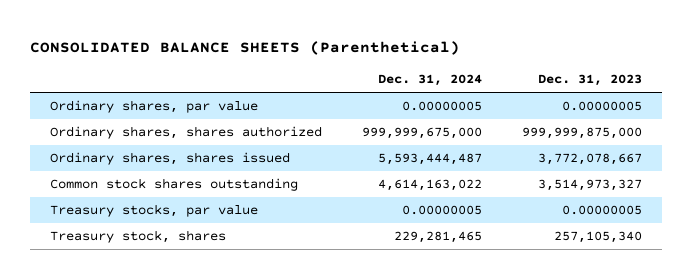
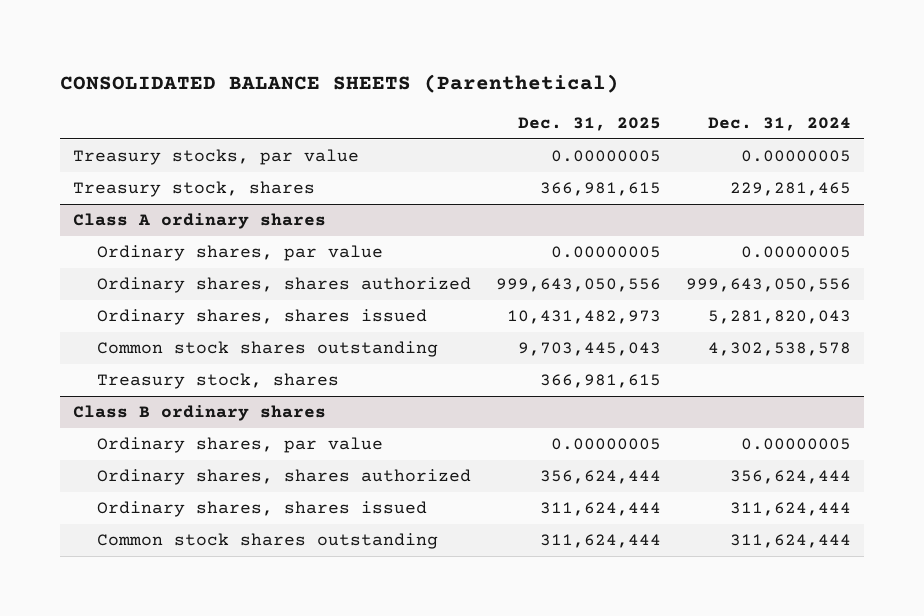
- | Dec. 31, 2024 | Dec. 31, 2023
+ | Dec. 31, 2025 | Dec. 31, 2024
- Ordinary shares, par value | 0.00000005 | 0.00000005
- Ordinary shares, shares authorized | 999,999,675,000 | 999,999,875,000
- Ordinary shares, shares issued | 5,593,444,487 | 3,772,078,667
- Common stock shares outstanding | 4,614,163,022 | 3,514,973,327
+ Class A ordinary shares
+ Ordinary shares, par value | 0.00000005 | 0.00000005
+ Ordinary shares, shares authorized | 999,643,050,556 | 999,643,050,556
+ Ordinary shares, shares issued | 10,431,482,973 | 5,281,820,043
+ Common stock shares outstanding | 9,703,445,043 | 4,302,538,578
+ Treasury stock, shares | 366,981,615 |
+ Class B ordinary shares
+ Ordinary shares, par value | 0.00000005 | 0.00000005
+ Ordinary shares, shares authorized | 356,624,444 | 356,624,444
+ Ordinary shares, shares issued | 311,624,444 | 311,624,444
+ Common stock shares outstanding | 311,624,444 | 311,624,444

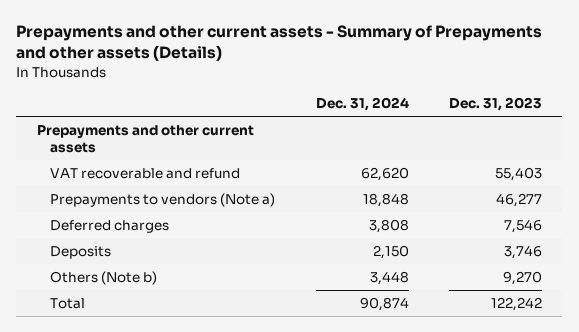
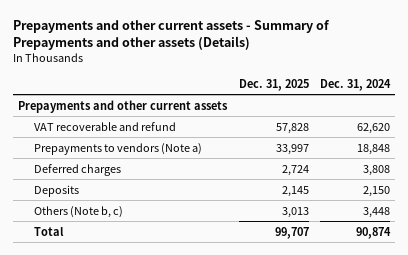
- | Dec. 31, 2024 | Dec. 31, 2023
+ | Dec. 31, 2025 | Dec. 31, 2024
- Others (Note b) | 3,448 | 9,270
+ Others (Note b, c) | 3,013 | 3,448

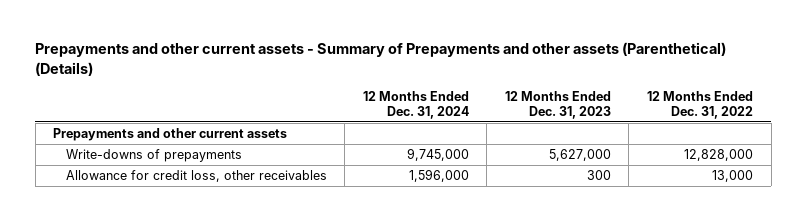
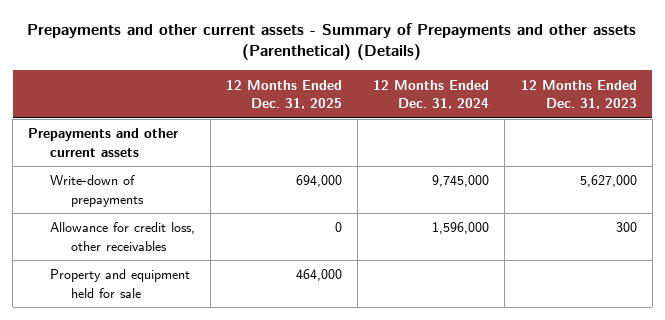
- | 12 Months Ended Dec. 31, 2024 | 12 Months Ended Dec. 31, 2023 | 12 Months Ended Dec. 31, 2022
+ | 12 Months Ended Dec. 31, 2025 | 12 Months Ended Dec. 31, 2024 | 12 Months Ended Dec. 31, 2023
- Write-downs of prepayments | 9,745,000 | 5,627,000 | 12,828,000
+ Write-down of prepayments | 694,000 | 9,745,000 | 5,627,000
+ Property and equipment held for sale | 464,000 | |

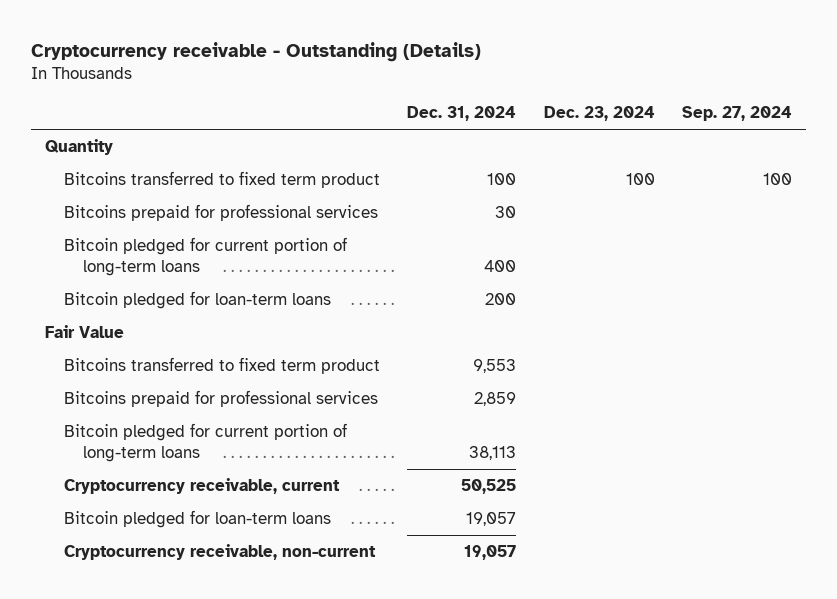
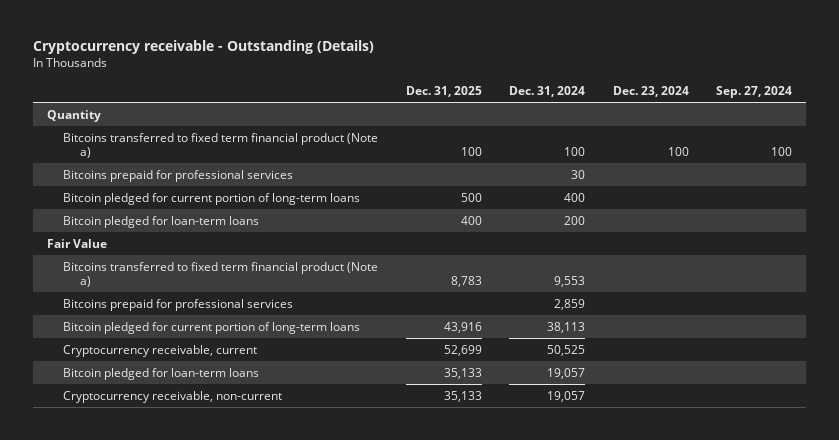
- | Dec. 31, 2024 | Dec. 23, 2024 | Sep. 27, 2024
+ | Dec. 31, 2025 | Dec. 31, 2024 | Dec. 23, 2024 | Sep. 27, 2024
- Bitcoins transferred to fixed term product | 100 | 100 | 100
+ Bitcoins transferred to fixed term financial product (Note a) | 100 | 100 | 100 | 100
- Bitcoins transferred to fixed term product | 9,553 | |
+ Bitcoins transferred to fixed term financial product (Note a) | 8,783 | 9,553 | |

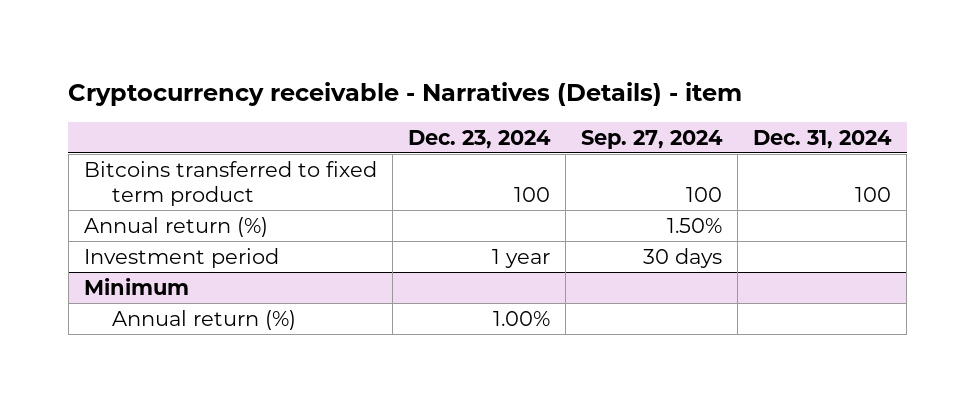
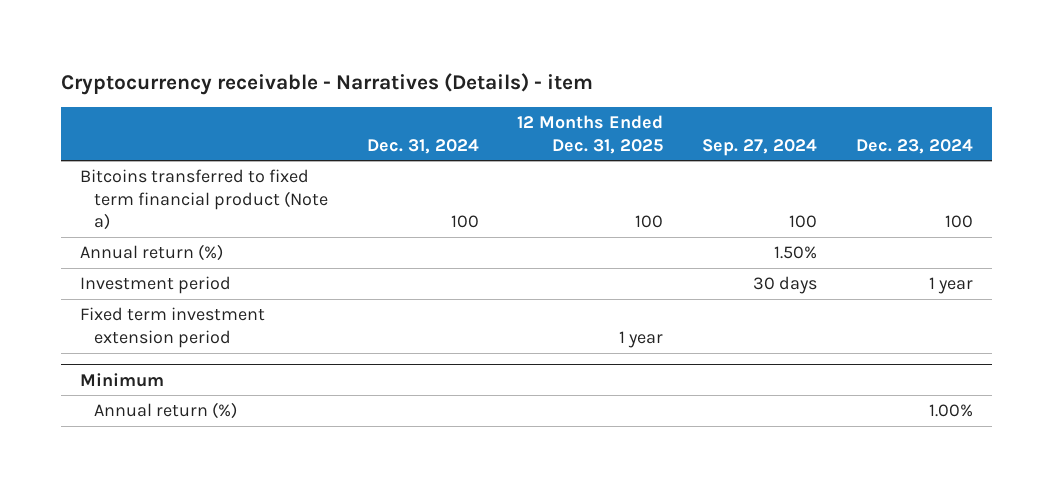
- | Dec. 23, 2024 | Sep. 27, 2024 | Dec. 31, 2024
+ | Dec. 31, 2024 | 12 Months Ended Dec. 31, 2025 | Sep. 27, 2024 | Dec. 23, 2024
- Bitcoins transferred to fixed term product | 100 | 100 | 100
+ Bitcoins transferred to fixed term financial product (Note a) | 100 | 100 | 100 | 100
+ Fixed term investment extension period | | 1 year | |

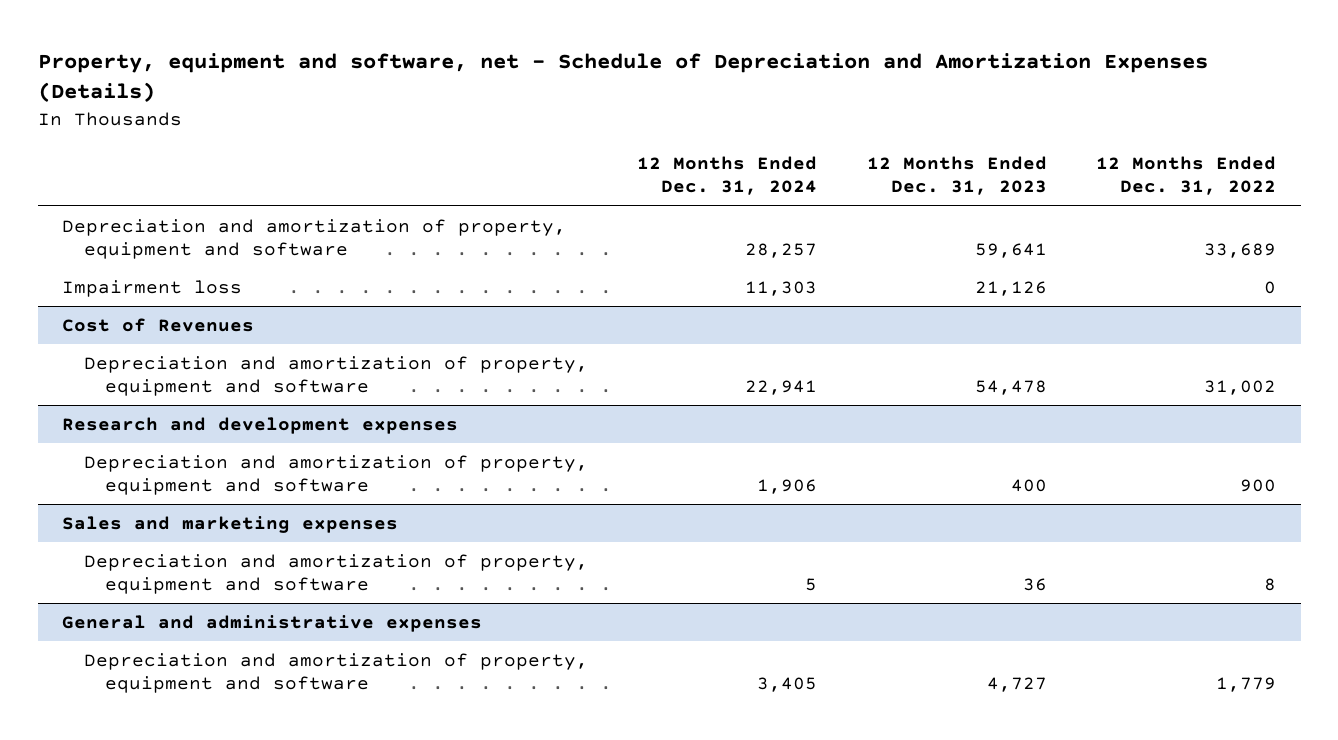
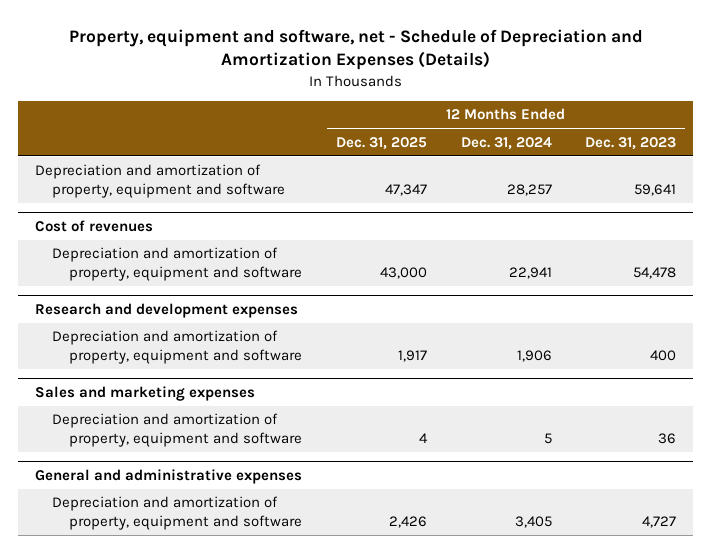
- | 12 Months Ended Dec. 31, 2024 | 12 Months Ended Dec. 31, 2023 | 12 Months Ended Dec. 31, 2022
+ | 12 Months Ended Dec. 31, 2025 | 12 Months Ended Dec. 31, 2024 | 12 Months Ended Dec. 31, 2023
- Impairment loss | 11,303 | 21,126 | 0
- Cost of Revenues
+ Cost of revenues

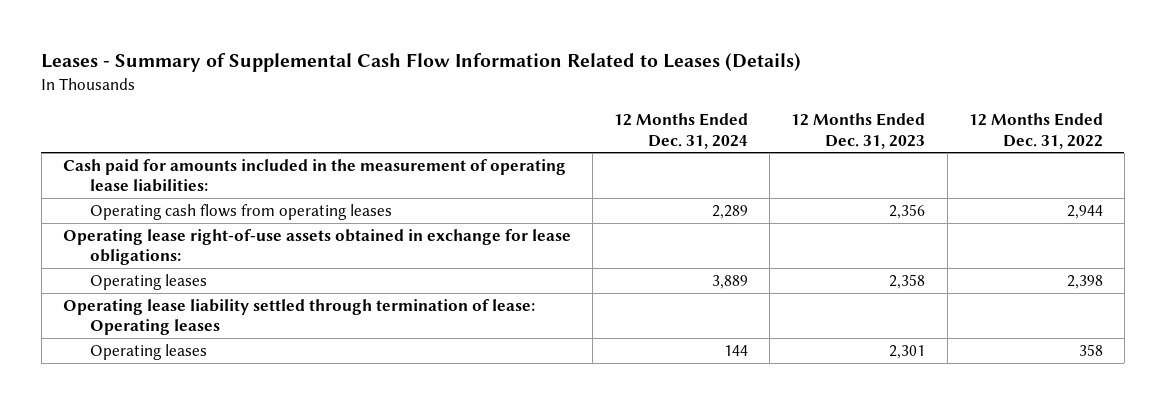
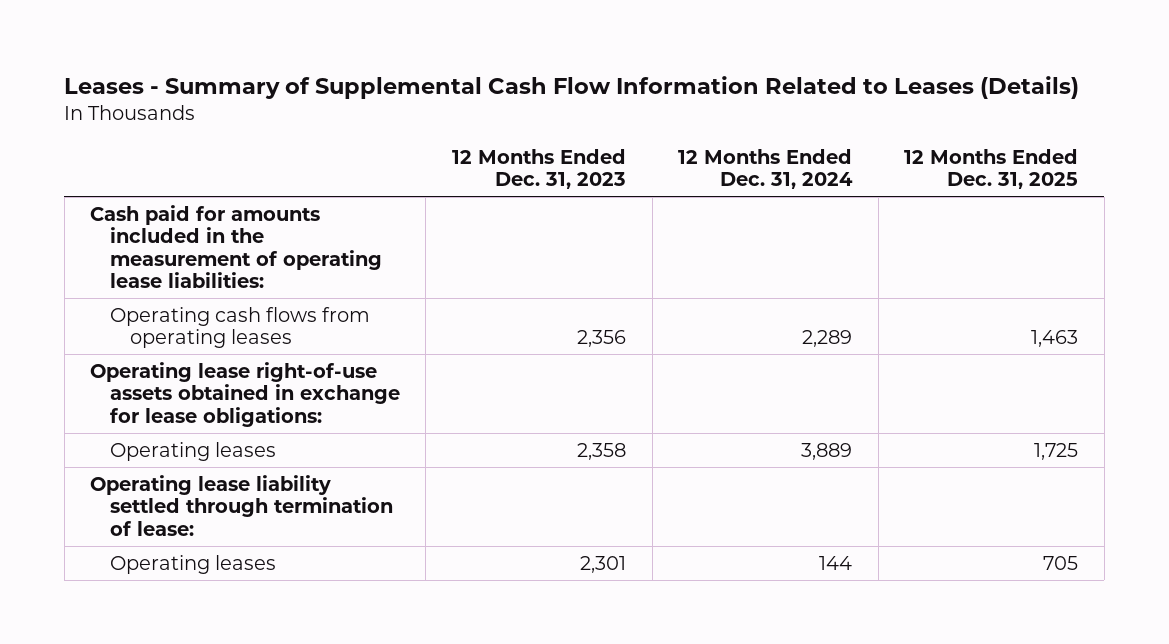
- | 12 Months Ended Dec. 31, 2024 | 12 Months Ended Dec. 31, 2023 | 12 Months Ended Dec. 31, 2022
+ | 12 Months Ended Dec. 31, 2023 | 12 Months Ended Dec. 31, 2024 | 12 Months Ended Dec. 31, 2025
- Operating lease liability settled through termination of lease: Operating leases
+ Operating lease liability settled through termination of lease:

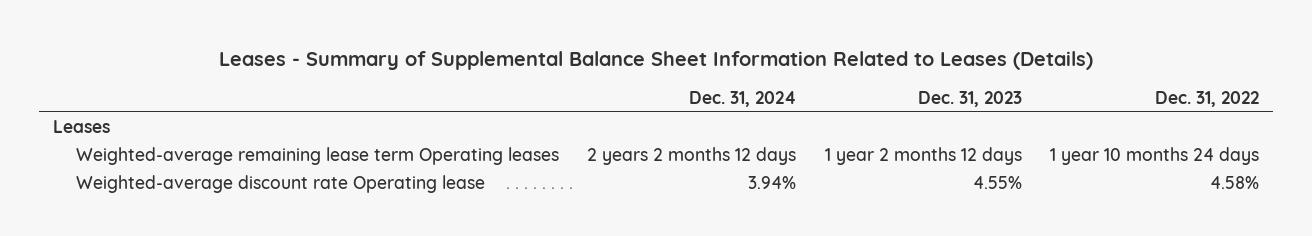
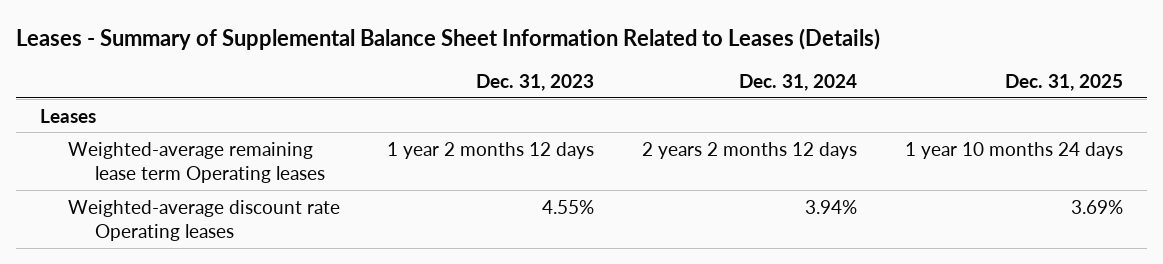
- | Dec. 31, 2024 | Dec. 31, 2023 | Dec. 31, 2022
+ | Dec. 31, 2023 | Dec. 31, 2024 | Dec. 31, 2025
- Weighted-average discount rate Operating lease | 3.94% | 4.55% | 4.58%
+ Weighted-average discount rate Operating leases | 4.55% | 3.94% | 3.69%

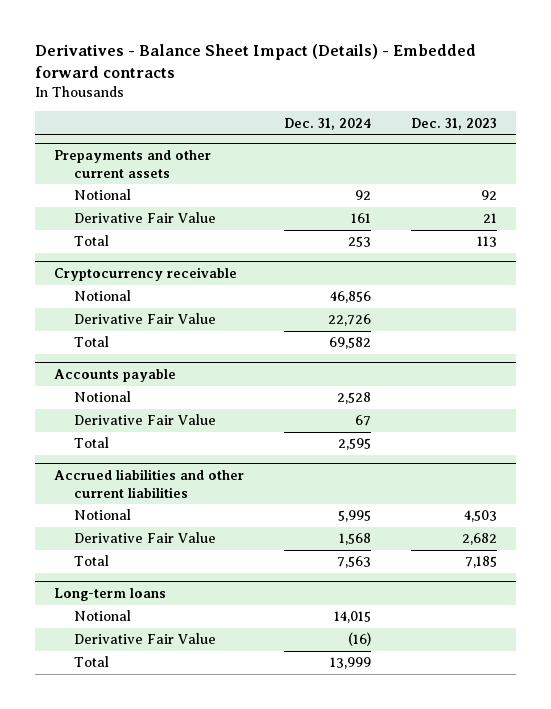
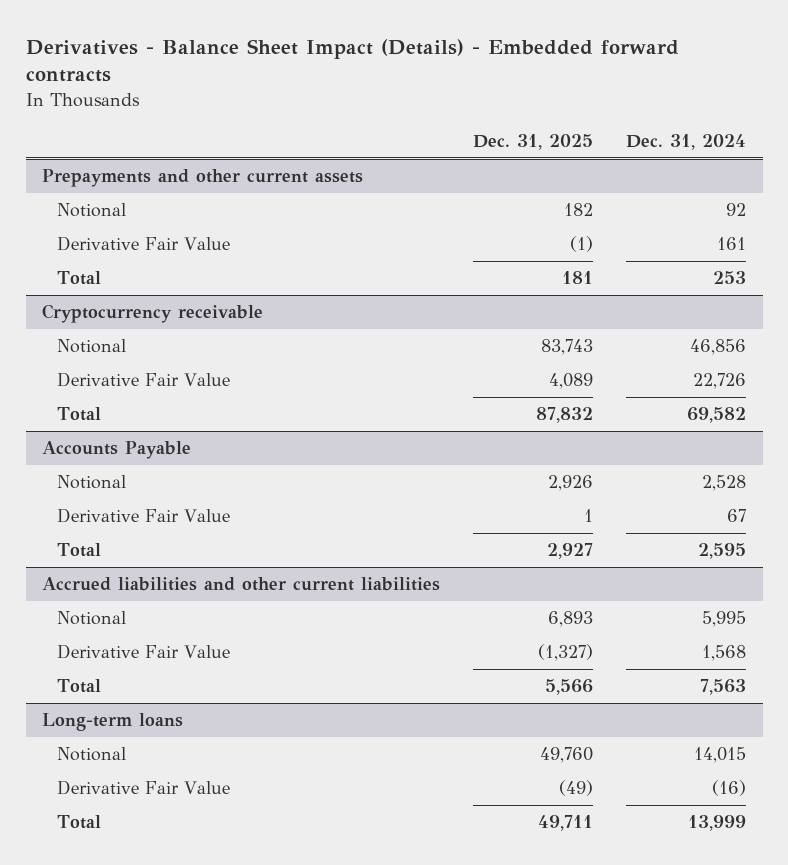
- | Dec. 31, 2024 | Dec. 31, 2023
+ | Dec. 31, 2025 | Dec. 31, 2024
- Accounts payable
+ Accounts Payable

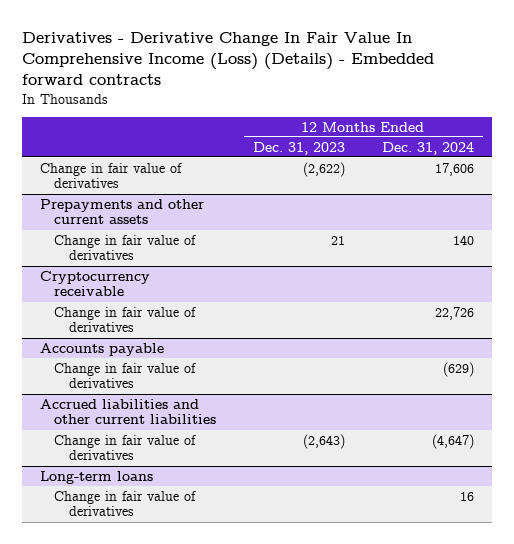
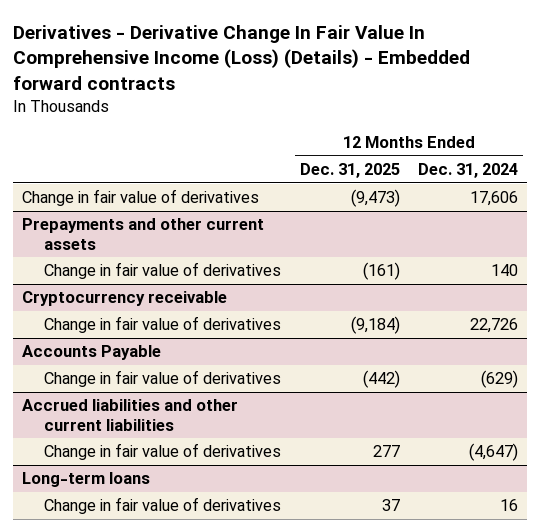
- | 12 Months Ended Dec. 31, 2023 | 12 Months Ended Dec. 31, 2024
+ | 12 Months Ended Dec. 31, 2025 | 12 Months Ended Dec. 31, 2024
- Accounts payable
+ Accounts Payable

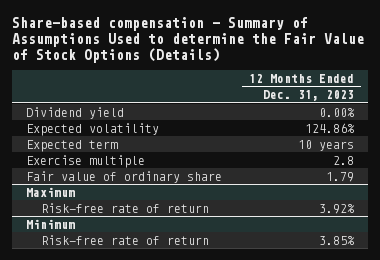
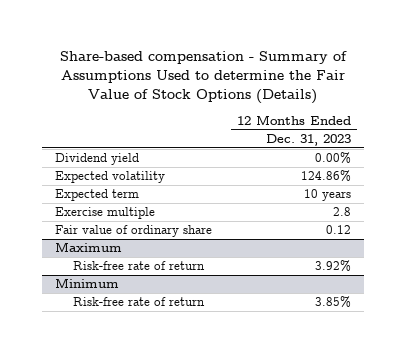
- Fair value of ordinary share | 1.79
+ Fair value of ordinary share | 0.12

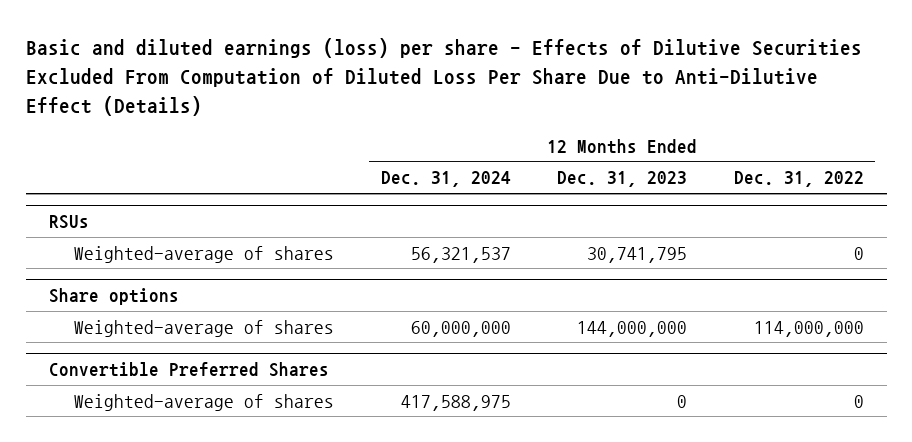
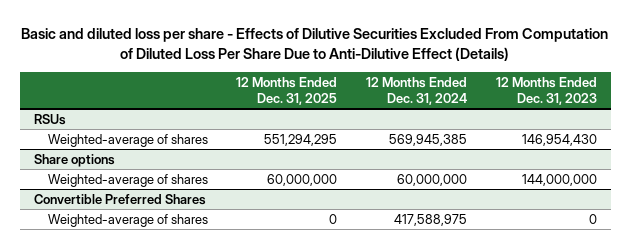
- Basic and diluted earnings (loss) per share - Effects of Dilutive Securities Excluded From Computation of Diluted Loss Per Share Due to Anti-Dilutive Effect (Details)
+ Basic and diluted loss per share - Effects of Dilutive Securities Excluded From Computation of Diluted Loss Per Share Due to Anti-Dilutive Effect (Details)
- | 12 Months Ended Dec. 31, 2024 | 12 Months Ended Dec. 31, 2023 | 12 Months Ended Dec. 31, 2022
+ | 12 Months Ended Dec. 31, 2025 | 12 Months Ended Dec. 31, 2024 | 12 Months Ended Dec. 31, 2023
@ RSUs
- Weighted-average of shares | 56,321,537 | 30,741,795 | 0
+ Weighted-average of shares | 551,294,295 | 569,945,385 | 146,954,430

